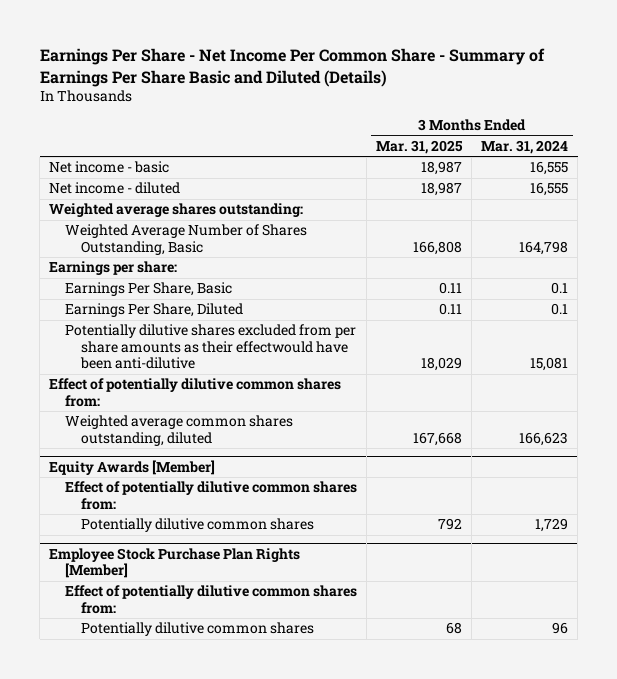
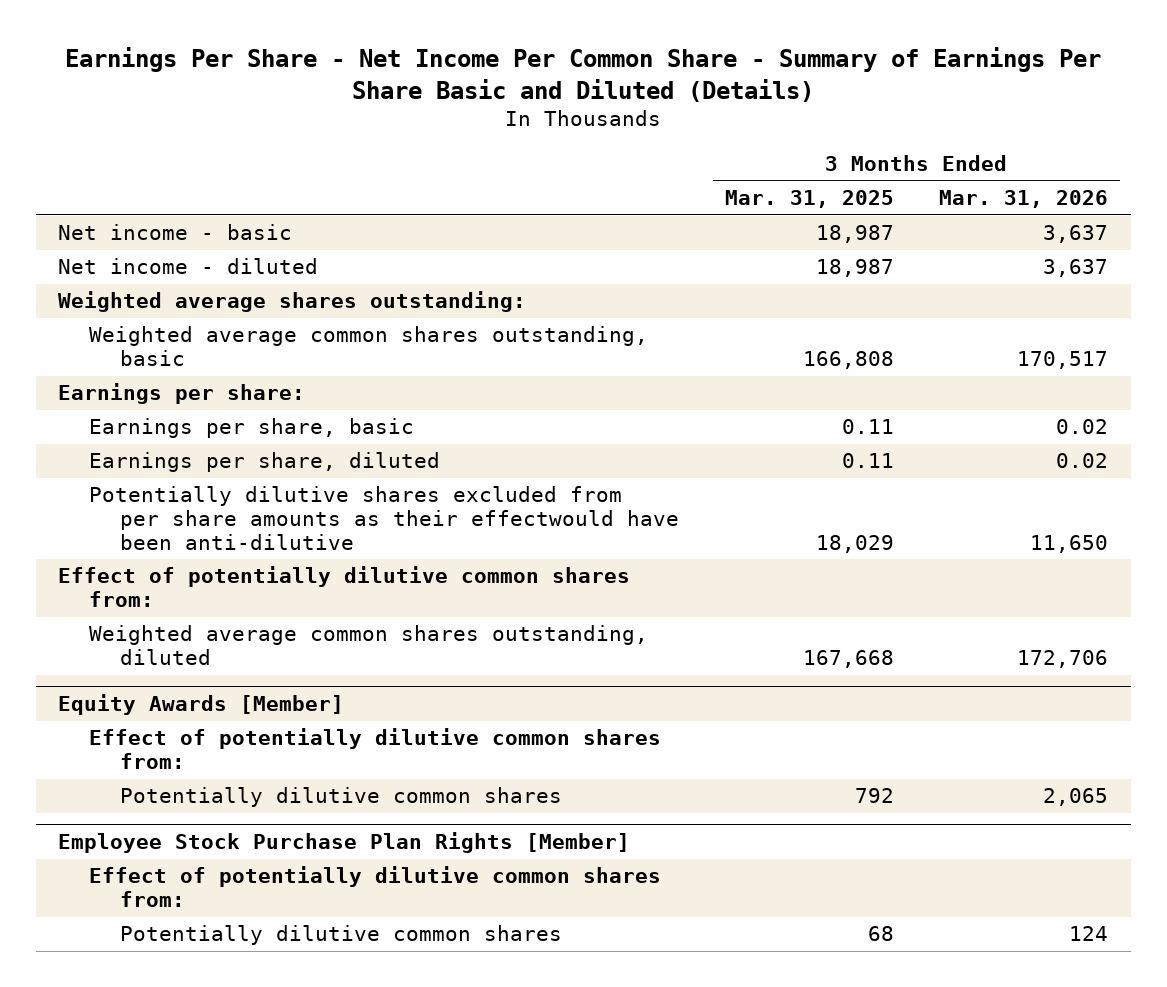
- | 3 Months Ended Mar. 31, 2025 | 3 Months Ended Mar. 31, 2024
+ | 3 Months Ended Mar. 31, 2025 | 3 Months Ended Mar. 31, 2026
- Weighted Average Number of Shares Outstanding, Basic | 166,808 | 164,798
+ Weighted average common shares outstanding, basic | 166,808 | 170,517
- Earnings Per Share, Basic | 0.11 | 0.1
- Earnings Per Share, Diluted | 0.11 | 0.1
+ Earnings per share, basic | 0.11 | 0.02
+ Earnings per share, diluted | 0.11 | 0.02

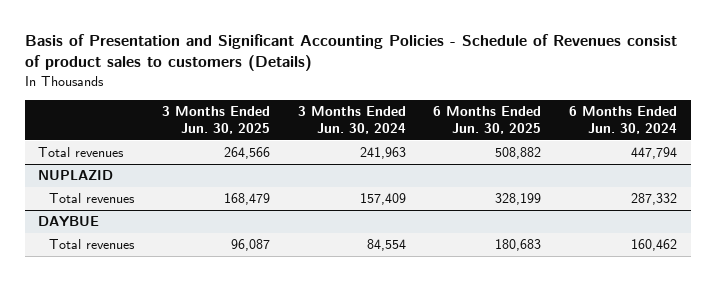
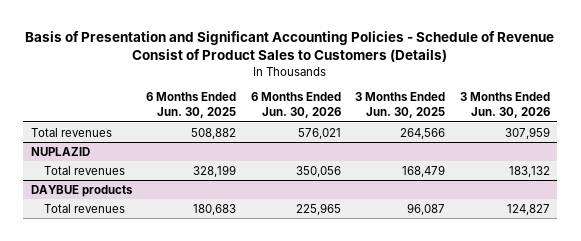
- Basis of Presentation and Significant Accounting Policies - Schedule of Revenues consist of product sales to customers (Details)
+ Basis of Presentation and Significant Accounting Policies - Schedule of Revenue Consist of Product Sales to Customers (Details)
- | 3 Months Ended Jun. 30, 2025 | 3 Months Ended Jun. 30, 2024 | 6 Months Ended Jun. 30, 2025 | 6 Months Ended Jun. 30, 2024
+ | 6 Months Ended Jun. 30, 2025 | 6 Months Ended Jun. 30, 2026 | 3 Months Ended Jun. 30, 2025 | 3 Months Ended Jun. 30, 2026
- DAYBUE
+ DAYBUE products

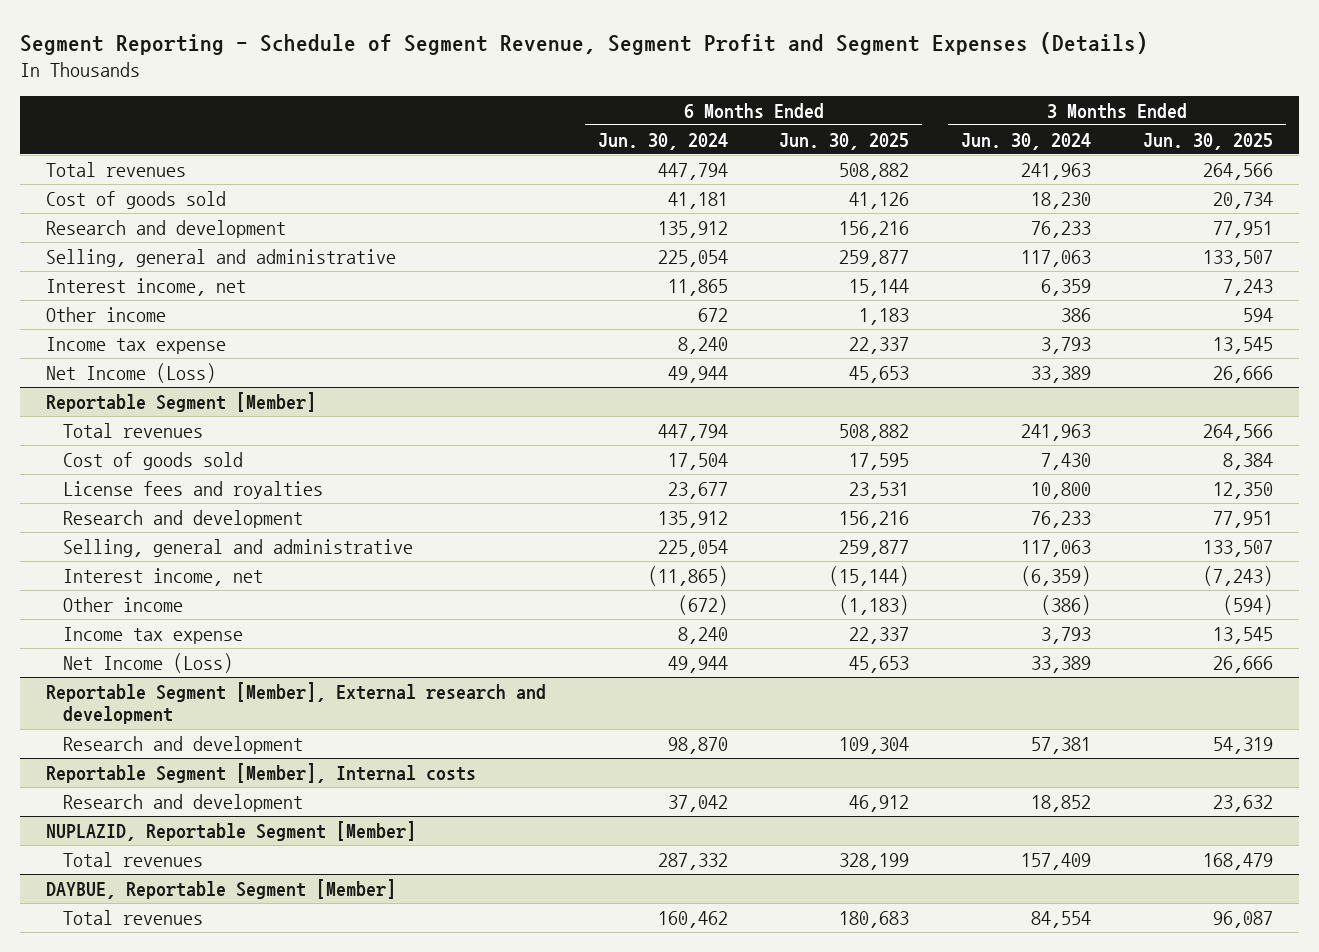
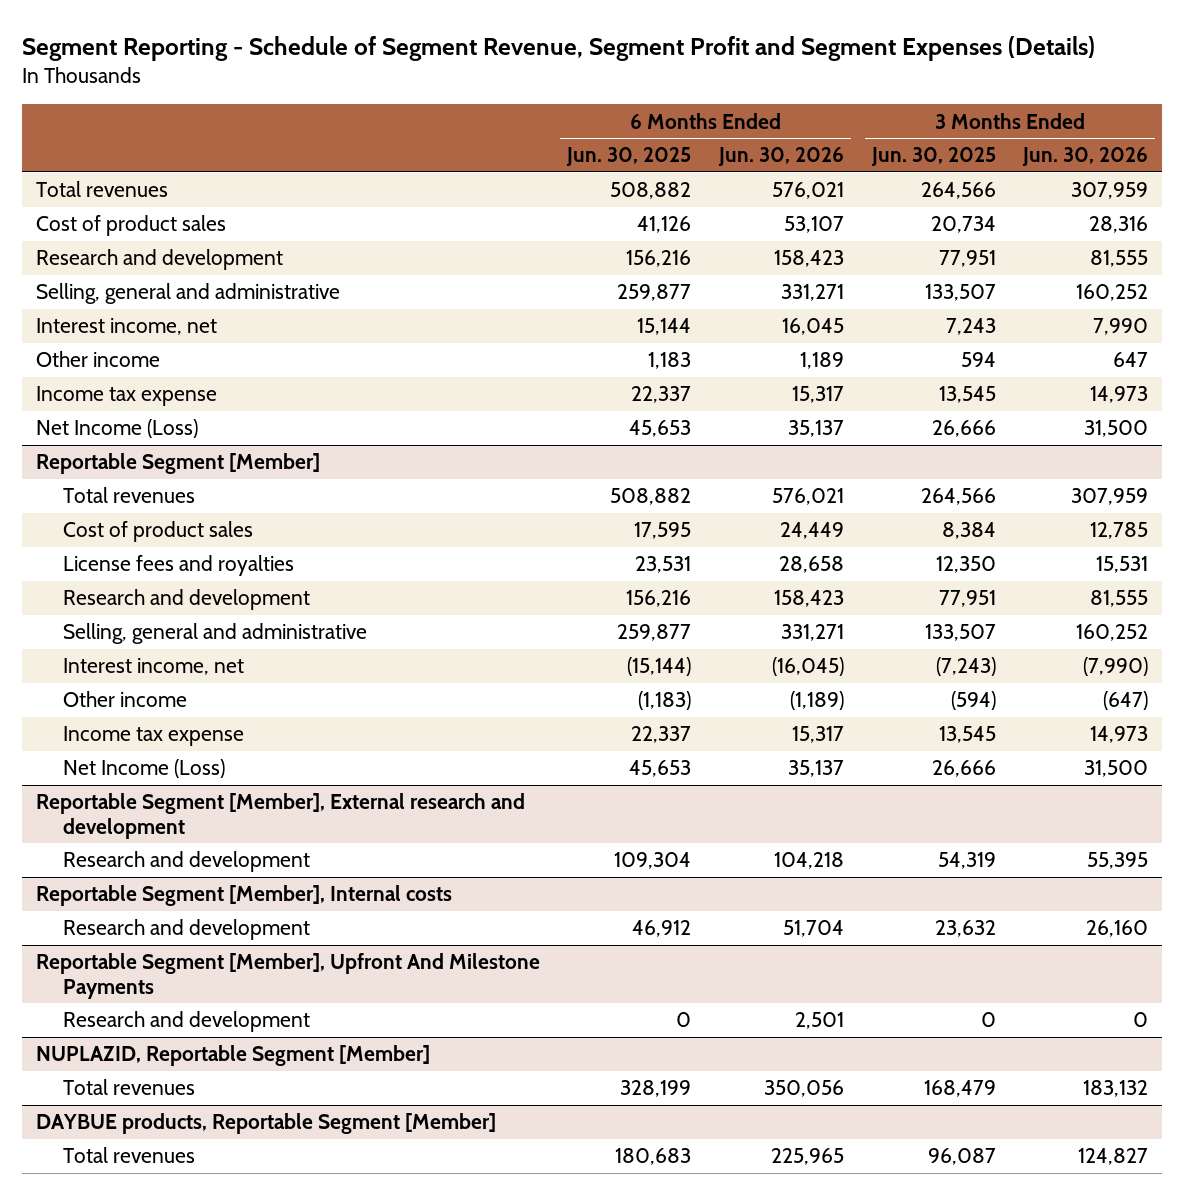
- | 6 Months Ended Jun. 30, 2024 | 6 Months Ended Jun. 30, 2025 | 3 Months Ended Jun. 30, 2024 | 3 Months Ended Jun. 30, 2025
+ | 6 Months Ended Jun. 30, 2025 | 6 Months Ended Jun. 30, 2026 | 3 Months Ended Jun. 30, 2025 | 3 Months Ended Jun. 30, 2026
- Cost of goods sold | 41,181 | 41,126 | 18,230 | 20,734
+ Cost of product sales | 41,126 | 53,107 | 20,734 | 28,316
@ Reportable Segment [Member]
- Cost of goods sold | 17,504 | 17,595 | 7,430 | 8,384
+ Cost of product sales | 17,595 | 24,449 | 8,384 | 12,785
+ Reportable Segment [Member], Upfront And Milestone Payments
+ Research and development | 0 | 2,501 | 0 | 0
- DAYBUE, Reportable Segment [Member]
+ DAYBUE products, Reportable Segment [Member]

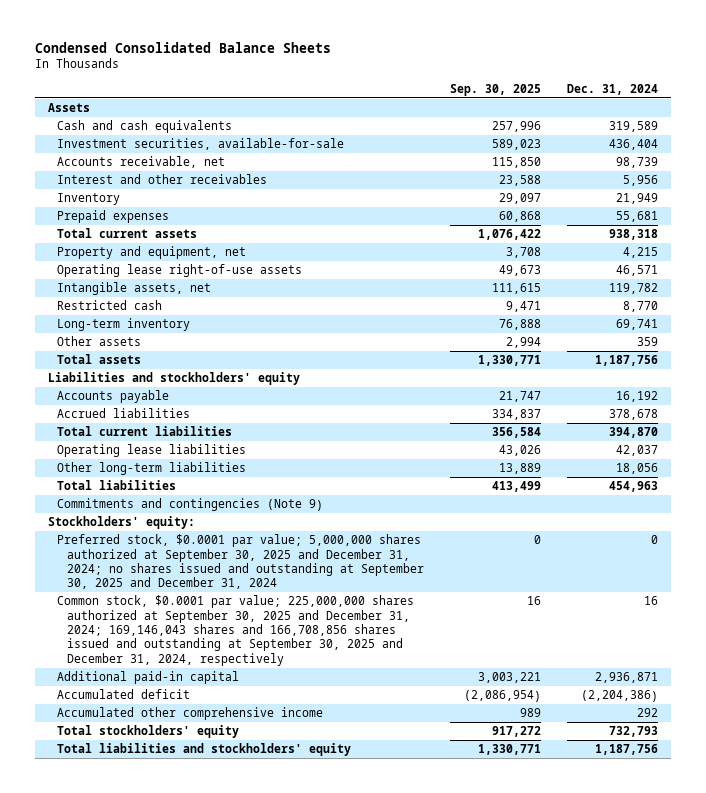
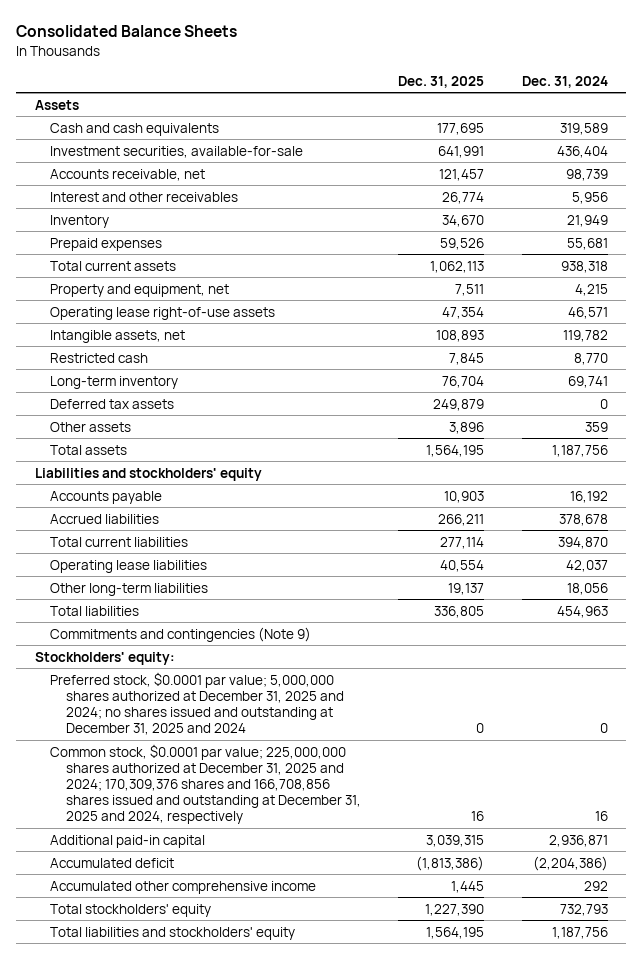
- Condensed Consolidated Balance Sheets
+ Consolidated Balance Sheets
- | Sep. 30, 2025 | Dec. 31, 2024
+ | Dec. 31, 2025 | Dec. 31, 2024
+ Deferred tax assets | 249,879 | 0
- Preferred stock, $0.0001 par value; 5,000,000 shares authorized at September 30, 2025 and December 31, 2024; no shares issued and outstanding at September 30, 2025 and December 31, 2024 | 0 | 0
- Common stock, $0.0001 par value; 225,000,000 shares authorized at September 30, 2025 and December 31, 2024; 169,146,043 shares and 166,708,856 shares issued and outstanding at September 30, 2025 and December 31, 2024, respectively | 16 | 16
+ Preferred stock, $0.0001 par value; 5,000,000 shares authorized at December 31, 2025 and 2024; no shares issued and outstanding at December 31, 2025 and 2024 | 0 | 0
+ Common stock, $0.0001 par value; 225,000,000 shares authorized at December 31, 2025 and 2024; 170,309,376 shares and 166,708,856 shares issued and outstanding at December 31, 2025 and 2024, respectively | 16 | 16

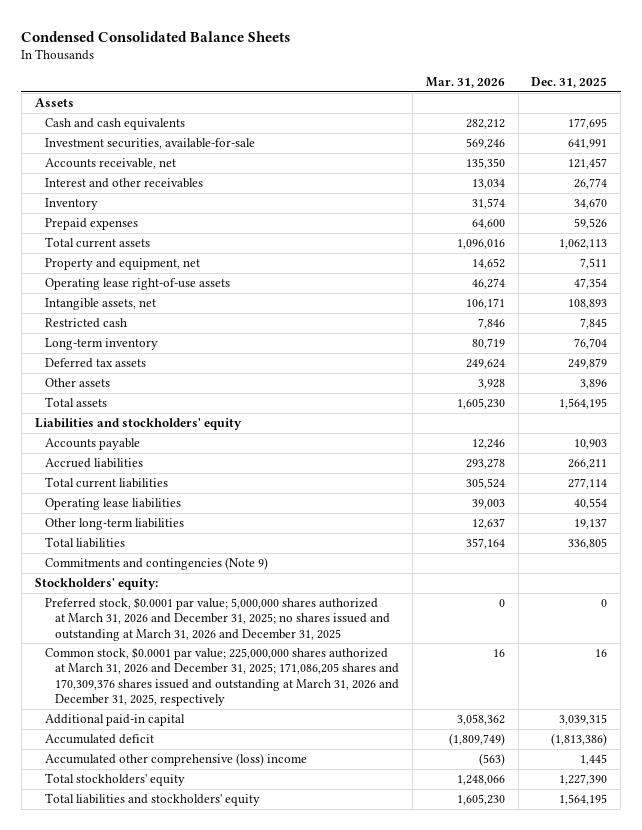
- Consolidated Balance Sheets
+ Condensed Consolidated Balance Sheets
- | Dec. 31, 2025 | Dec. 31, 2024
+ | Mar. 31, 2026 | Dec. 31, 2025
- Preferred stock, $0.0001 par value; 5,000,000 shares authorized at December 31, 2025 and 2024; no shares issued and outstanding at December 31, 2025 and 2024 | 0 | 0
- Common stock, $0.0001 par value; 225,000,000 shares authorized at December 31, 2025 and 2024; 170,309,376 shares and 166,708,856 shares issued and outstanding at December 31, 2025 and 2024, respectively | 16 | 16
+ Preferred stock, $0.0001 par value; 5,000,000 shares authorized at March 31, 2026 and December 31, 2025; no shares issued and outstanding at March 31, 2026 and December 31, 2025 | 0 | 0
+ Common stock, $0.0001 par value; 225,000,000 shares authorized at March 31, 2026 and December 31, 2025; 171,086,205 shares and 170,309,376 shares issued and outstanding at March 31, 2026 and December 31, 2025, respectively | 16 | 16
- Accumulated other comprehensive income | 1,445 | 292
+ Accumulated other comprehensive (loss) income | (563) | 1,445

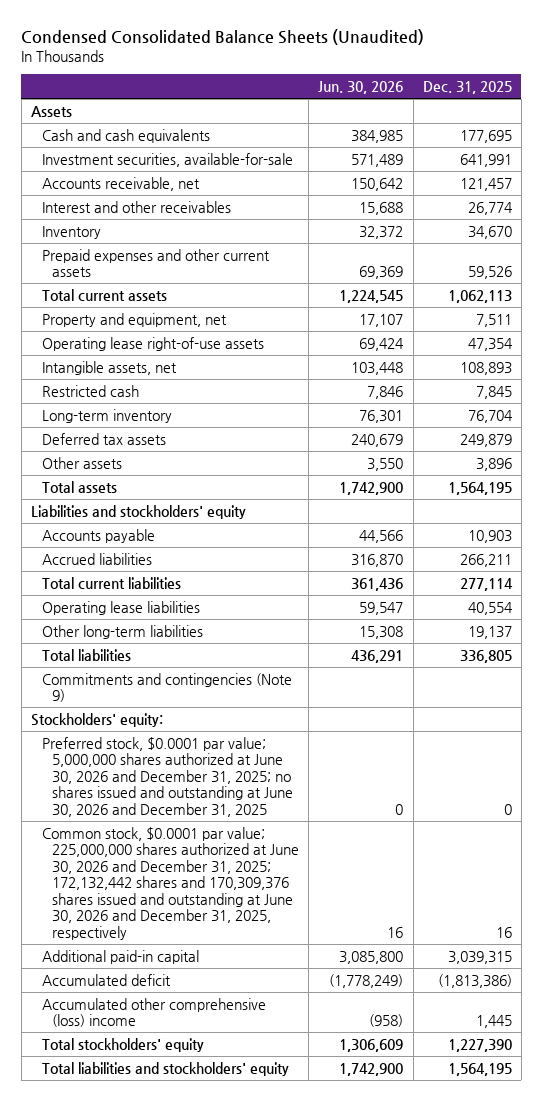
- Condensed Consolidated Balance Sheets
+ Condensed Consolidated Balance Sheets (Unaudited)
- | Mar. 31, 2026 | Dec. 31, 2025
+ | Jun. 30, 2026 | Dec. 31, 2025
- Prepaid expenses | 64,600 | 59,526
+ Prepaid expenses and other current assets | 69,369 | 59,526
- Preferred stock, $0.0001 par value; 5,000,000 shares authorized at March 31, 2026 and December 31, 2025; no shares issued and outstanding at March 31, 2026 and December 31, 2025 | 0 | 0
- Common stock, $0.0001 par value; 225,000,000 shares authorized at March 31, 2026 and December 31, 2025; 171,086,205 shares and 170,309,376 shares issued and outstanding at March 31, 2026 and December 31, 2025, respectively | 16 | 16
+ Preferred stock, $0.0001 par value; 5,000,000 shares authorized at June 30, 2026 and December 31, 2025; no shares issued and outstanding at June 30, 2026 and December 31, 2025 | 0 | 0
+ Common stock, $0.0001 par value; 225,000,000 shares authorized at June 30, 2026 and December 31, 2025; 172,132,442 shares and 170,309,376 shares issued and outstanding at June 30, 2026 and December 31, 2025, respectively | 16 | 16

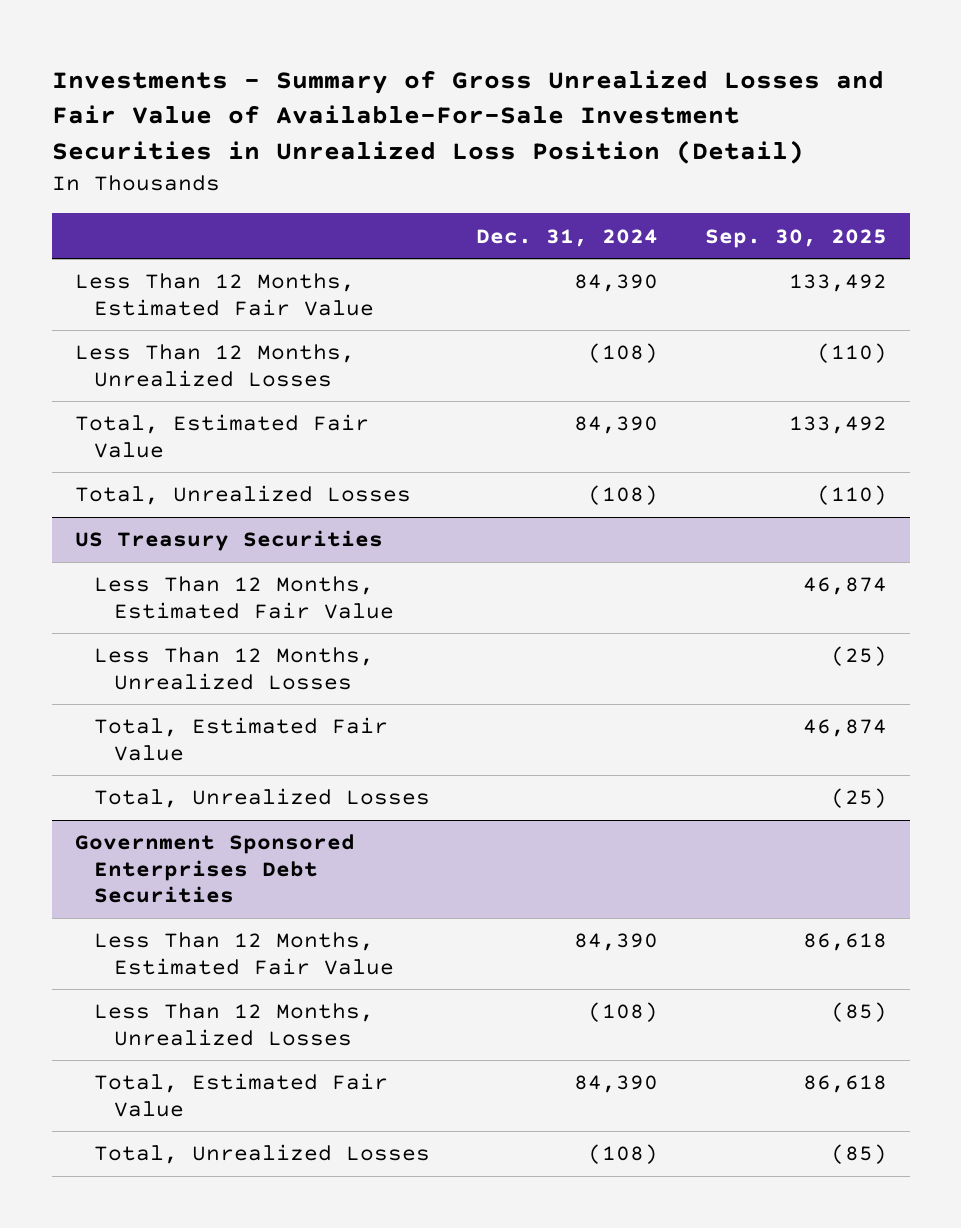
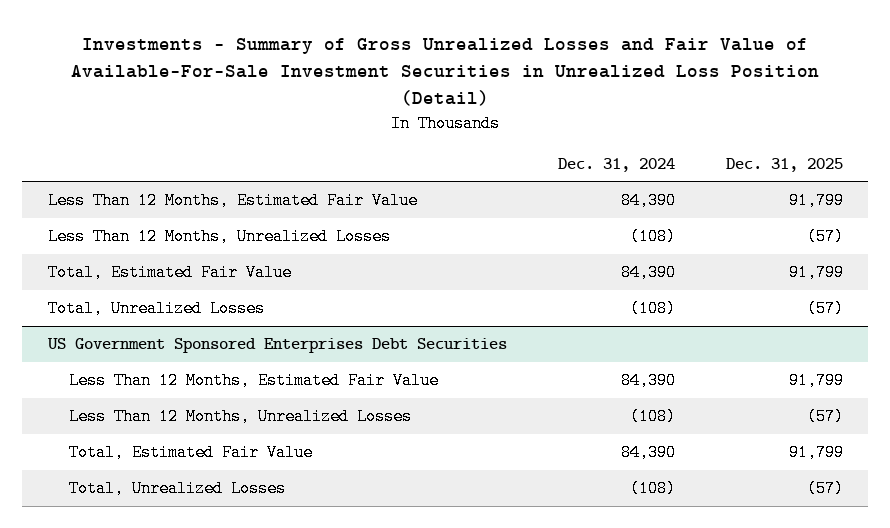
- | Dec. 31, 2024 | Sep. 30, 2025
+ | Dec. 31, 2024 | Dec. 31, 2025
- US Treasury Securities
- Less Than 12 Months, Estimated Fair Value | | 46,874
- Less Than 12 Months, Unrealized Losses | | (25)
- Total, Estimated Fair Value | | 46,874
- Total, Unrealized Losses | | (25)
- Government Sponsored Enterprises Debt Securities
+ US Government Sponsored Enterprises Debt Securities

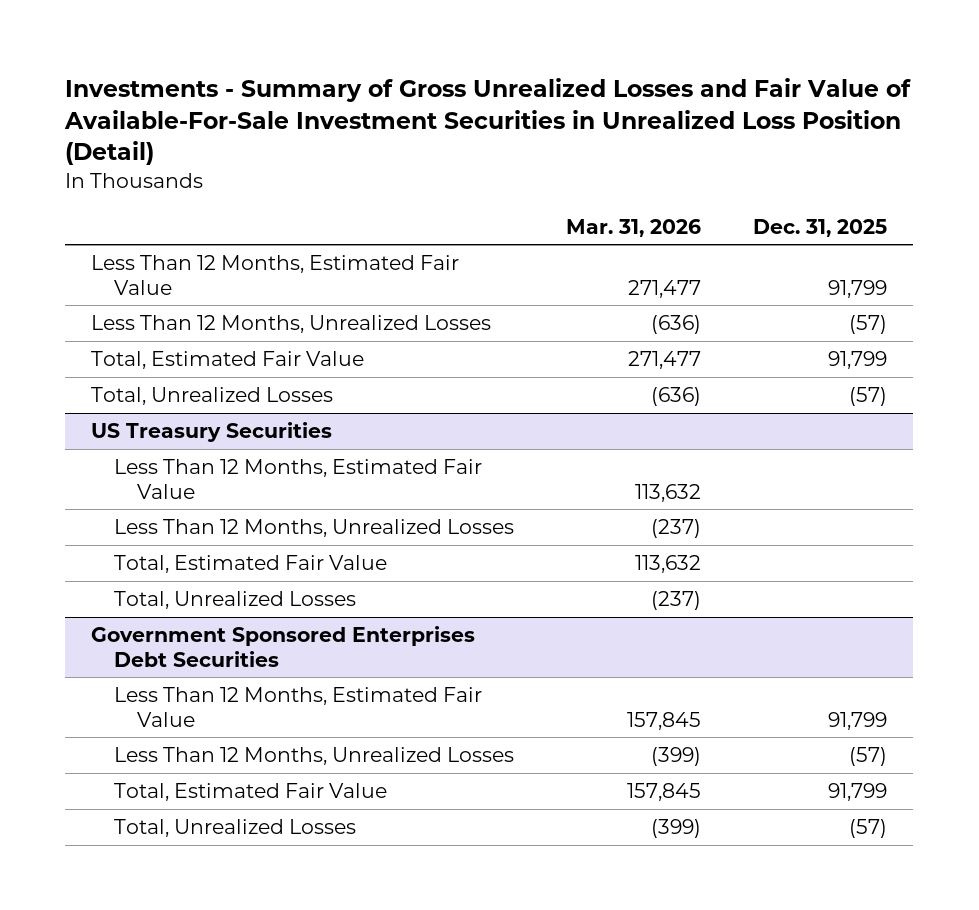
- | Dec. 31, 2024 | Dec. 31, 2025
+ | Mar. 31, 2026 | Dec. 31, 2025
- US Government Sponsored Enterprises Debt Securities
+ US Treasury Securities
+ Less Than 12 Months, Estimated Fair Value | 113,632 |
+ Less Than 12 Months, Unrealized Losses | (237) |
+ Total, Estimated Fair Value | 113,632 |
+ Total, Unrealized Losses | (237) |
+ Government Sponsored Enterprises Debt Securities

